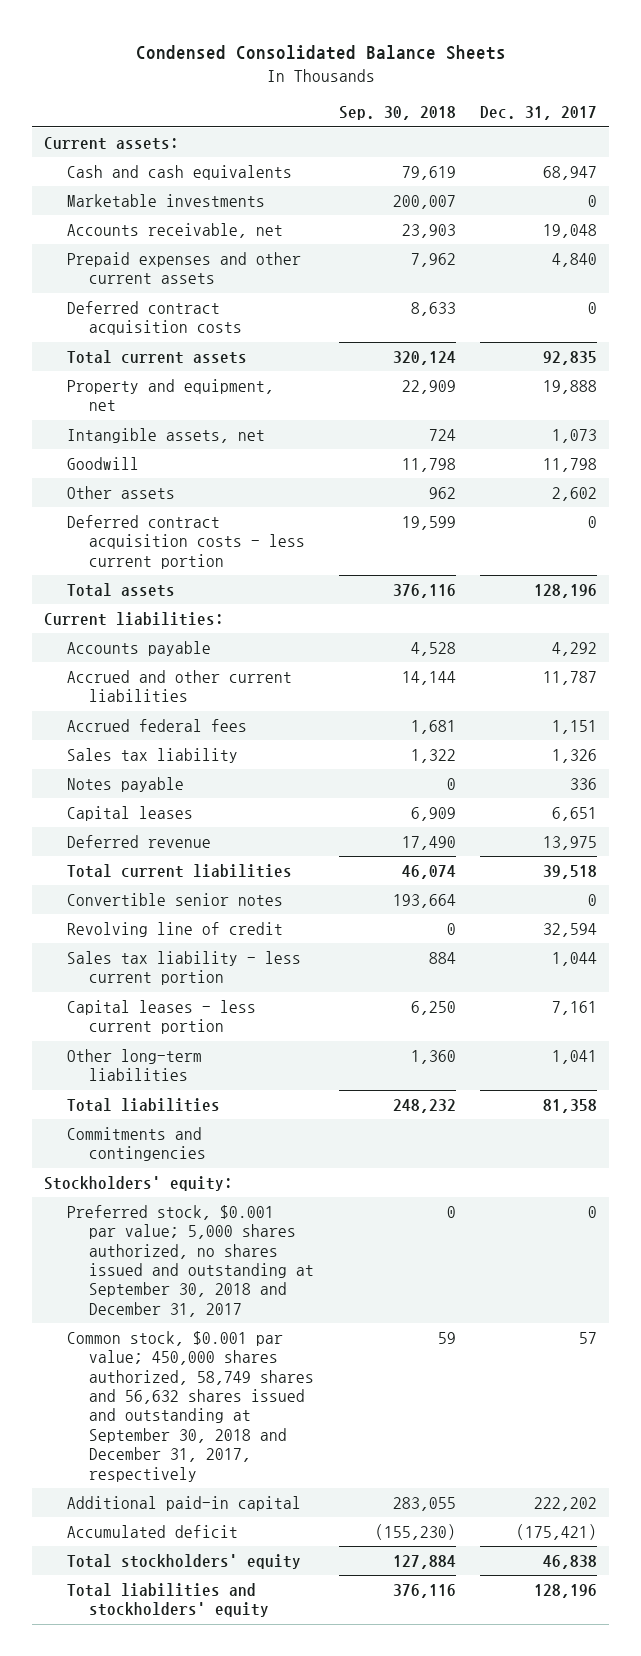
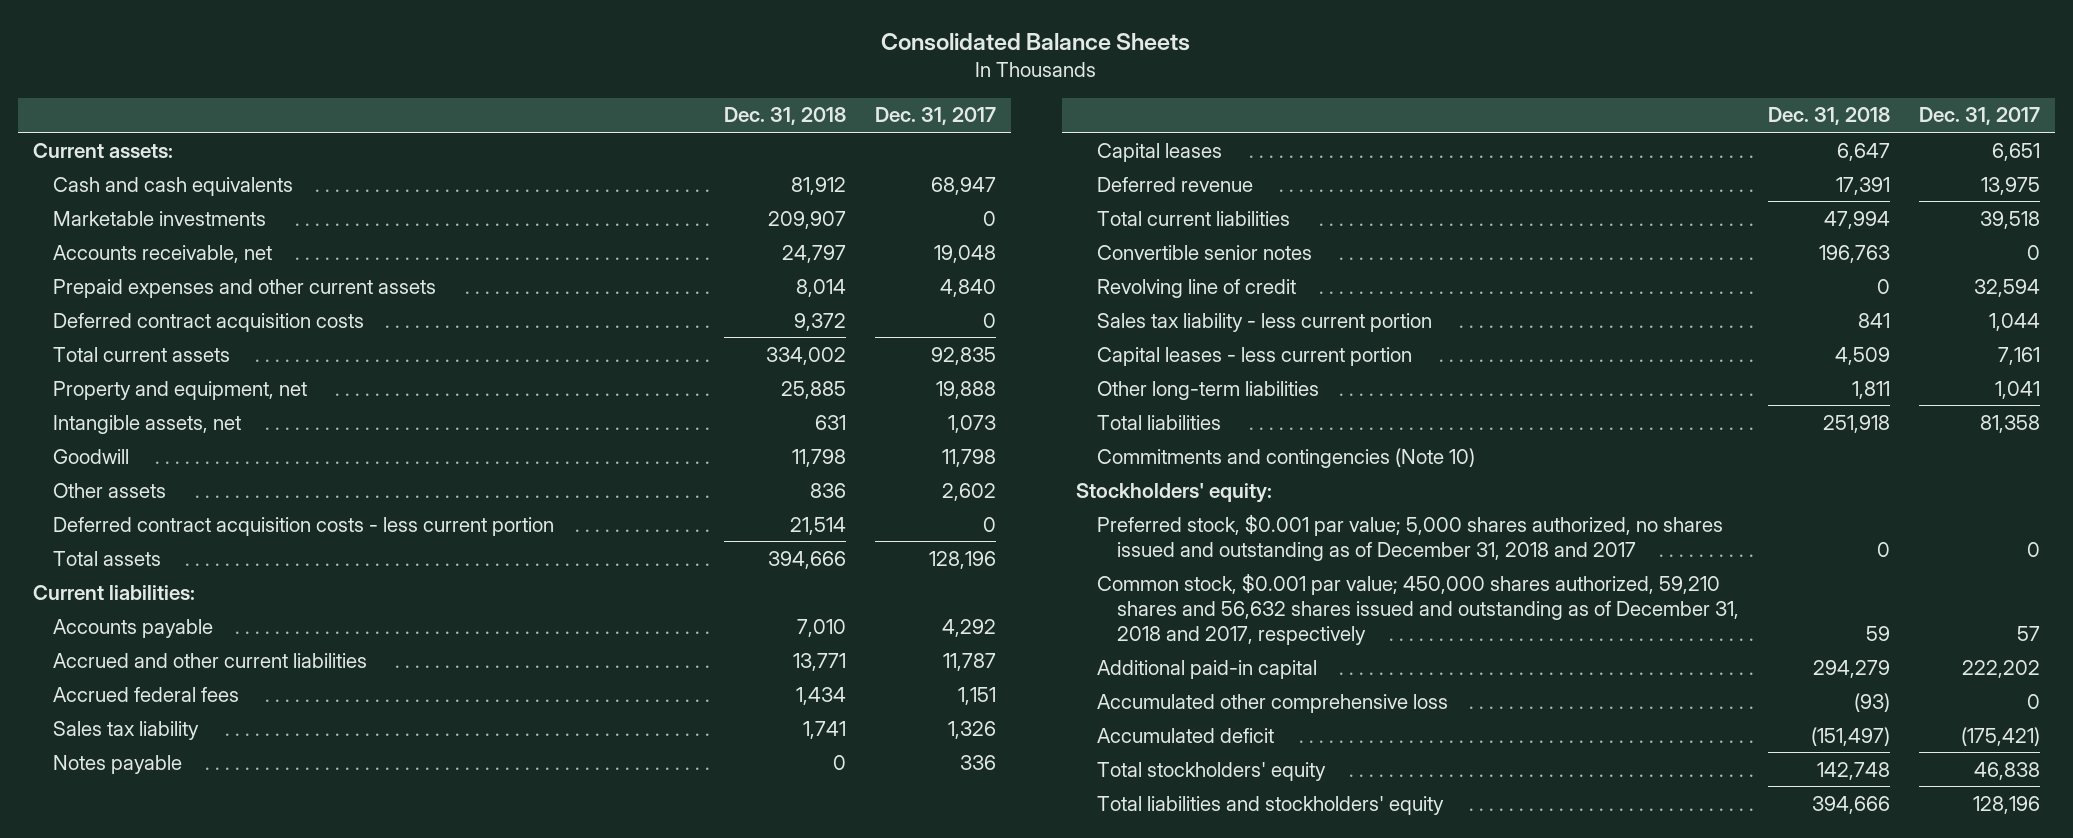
- Condensed Consolidated Balance Sheets
+ Consolidated Balance Sheets
- | Sep. 30, 2018 | Dec. 31, 2017
+ | Dec. 31, 2018 | Dec. 31, 2017
- Commitments and contingencies
+ Commitments and contingencies (Note 10)
- Preferred stock, $0.001 par value; 5,000 shares authorized, no shares issued and outstanding at September 30, 2018 and December 31, 2017 | 0 | 0
- Common stock, $0.001 par value; 450,000 shares authorized, 58,749 shares and 56,632 shares issued and outstanding at September 30, 2018 and December 31, 2017, respectively | 59 | 57
+ Preferred stock, $0.001 par value; 5,000 shares authorized, no shares issued and outstanding as of December 31, 2018 and 2017 | 0 | 0
+ Common stock, $0.001 par value; 450,000 shares authorized, 59,210 shares and 56,632 shares issued and outstanding as of December 31, 2018 and 2017, respectively | 59 | 57
+ Accumulated other comprehensive loss | (93) | 0

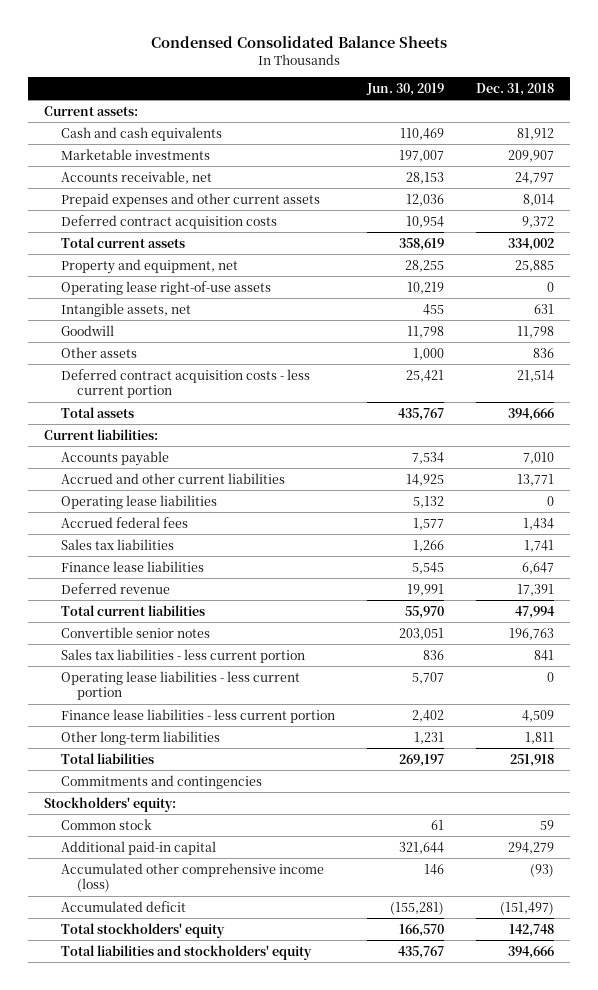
- Consolidated Balance Sheets
+ Condensed Consolidated Balance Sheets
- | Dec. 31, 2018 | Dec. 31, 2017
+ | Jun. 30, 2019 | Dec. 31, 2018
+ Operating lease right-of-use assets | 10,219 | 0
+ Operating lease liabilities | 5,132 | 0
- Sales tax liability | 1,741 | 1,326
- Notes payable | 0 | 336
- Capital leases | 6,647 | 6,651
+ Sales tax liabilities | 1,266 | 1,741
+ Finance lease liabilities | 5,545 | 6,647
- Revolving line of credit | 0 | 32,594
- Sales tax liability - less current portion | 841 | 1,044
- Capital leases - less current portion | 4,509 | 7,161
+ Sales tax liabilities - less current portion | 836 | 841
+ Operating lease liabilities - less current portion | 5,707 | 0
+ Finance lease liabilities - less current portion | 2,402 | 4,509
- Commitments and contingencies (Note 10)
+ Commitments and contingencies
- Preferred stock, $0.001 par value; 5,000 shares authorized, no shares issued and outstanding as of December 31, 2018 and 2017 | 0 | 0
- Common stock, $0.001 par value; 450,000 shares authorized, 59,210 shares and 56,632 shares issued and outstanding as of December 31, 2018 and 2017, respectively | 59 | 57
+ Common stock | 61 | 59
- Accumulated other comprehensive loss | (93) | 0
+ Accumulated other comprehensive income (loss) | 146 | (93)

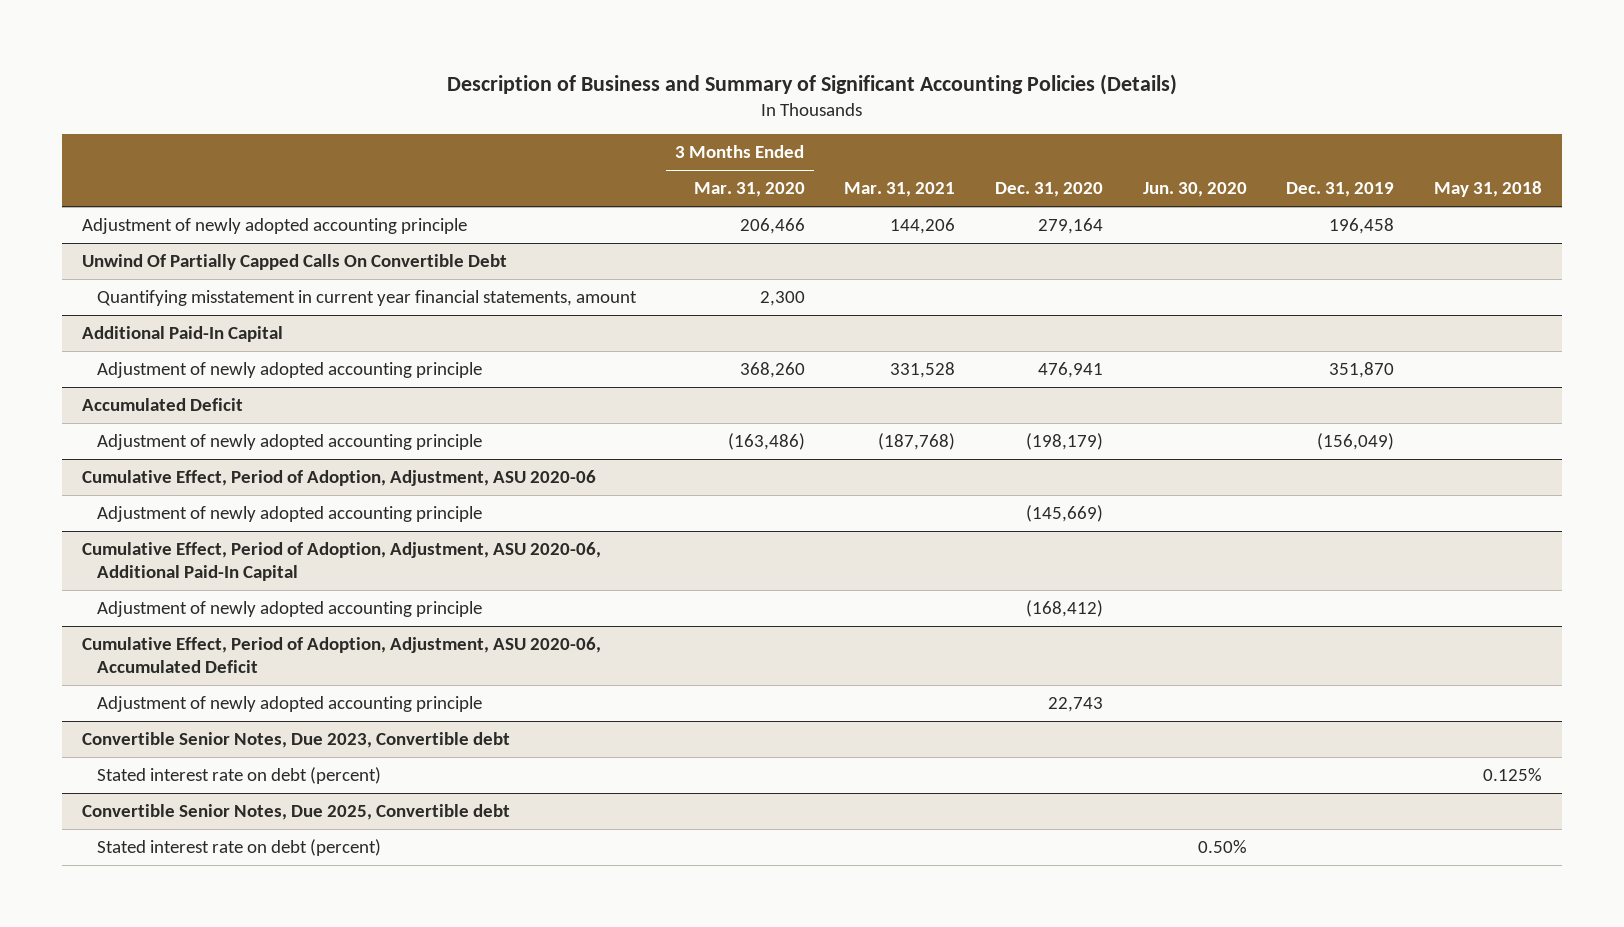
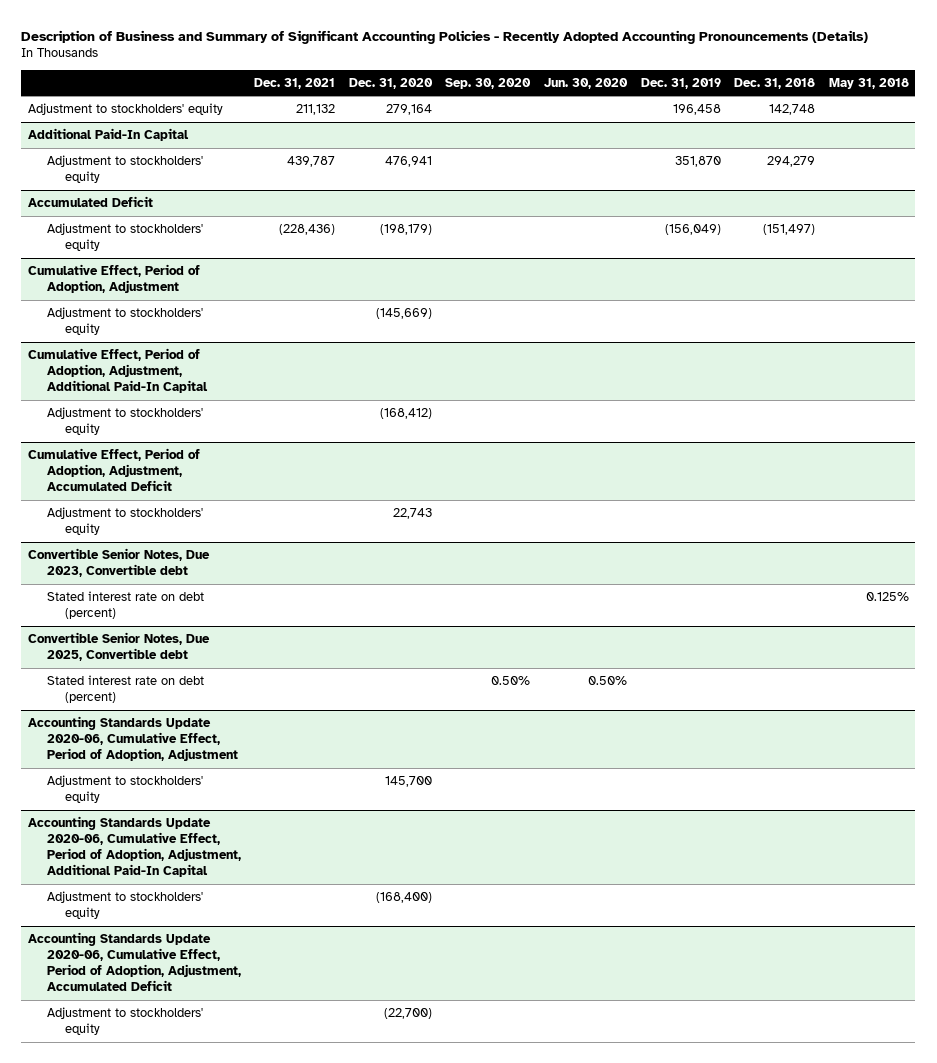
- Description of Business and Summary of Significant Accounting Policies (Details)
+ Description of Business and Summary of Significant Accounting Policies - Recently Adopted Accounting Pronouncements (Details)
- | 3 Months Ended Mar. 31, 2020 | Mar. 31, 2021 | Dec. 31, 2020 | Jun. 30, 2020 | Dec. 31, 2019 | May 31, 2018
+ | Dec. 31, 2021 | Dec. 31, 2020 | Sep. 30, 2020 | Jun. 30, 2020 | Dec. 31, 2019 | Dec. 31, 2018 | May 31, 2018
- Adjustment of newly adopted accounting principle | 206,466 | 144,206 | 279,164 | | 196,458 |
- Unwind Of Partially Capped Calls On Convertible Debt
- Quantifying misstatement in current year financial statements, amount | 2,300 | | | | |
+ Adjustment to stockholders' equity | 211,132 | 279,164 | | | 196,458 | 142,748 |
@ Additional Paid-In Capital
- Adjustment of newly adopted accounting principle | 368,260 | 331,528 | 476,941 | | 351,870 |
+ Adjustment to stockholders' equity | 439,787 | 476,941 | | | 351,870 | 294,279 |
@ Accumulated Deficit
- Adjustment of newly adopted accounting principle | (163,486) | (187,768) | (198,179) | | (156,049) |
- Cumulative Effect, Period of Adoption, Adjustment, ASU 2020-06
- Adjustment of newly adopted accounting principle | | | (145,669) | | |
- Cumulative Effect, Period of Adoption, Adjustment, ASU 2020-06, Additional Paid-In Capital
- Adjustment of newly adopted accounting principle | | | (168,412) | | |
- Cumulative Effect, Period of Adoption, Adjustment, ASU 2020-06, Accumulated Deficit
- Adjustment of newly adopted accounting principle | | | 22,743 | | |
@ Accumulated Deficit
+ Adjustment to stockholders' equity | (228,436) | (198,179) | | | (156,049) | (151,497) |
+ Cumulative Effect, Period of Adoption, Adjustment
+ Adjustment to stockholders' equity | | (145,669) | | | | |
+ Cumulative Effect, Period of Adoption, Adjustment, Additional Paid-In Capital
+ Adjustment to stockholders' equity | | (168,412) | | | | |
+ Cumulative Effect, Period of Adoption, Adjustment, Accumulated Deficit
+ Adjustment to stockholders' equity | | 22,743 | | | | |
+ Accounting Standards Update 2020-06, Cumulative Effect, Period of Adoption, Adjustment
+ Adjustment to stockholders' equity | | 145,700 | | | | |
+ Accounting Standards Update 2020-06, Cumulative Effect, Period of Adoption, Adjustment, Additional Paid-In Capital
+ Adjustment to stockholders' equity | | (168,400) | | | | |
+ Accounting Standards Update 2020-06, Cumulative Effect, Period of Adoption, Adjustment, Accumulated Deficit
+ Adjustment to stockholders' equity | | (22,700) | | | | |

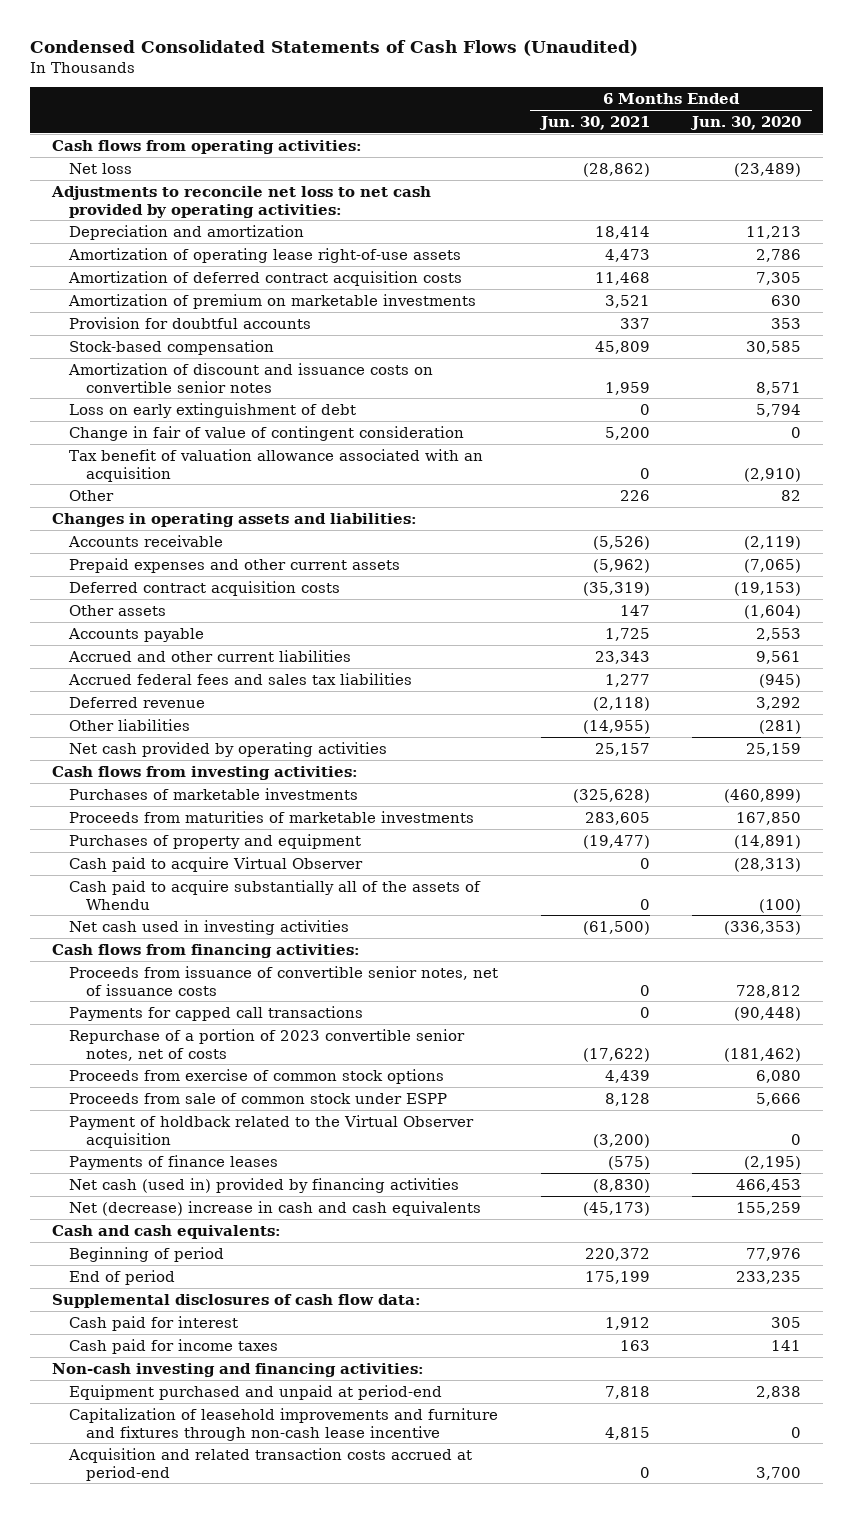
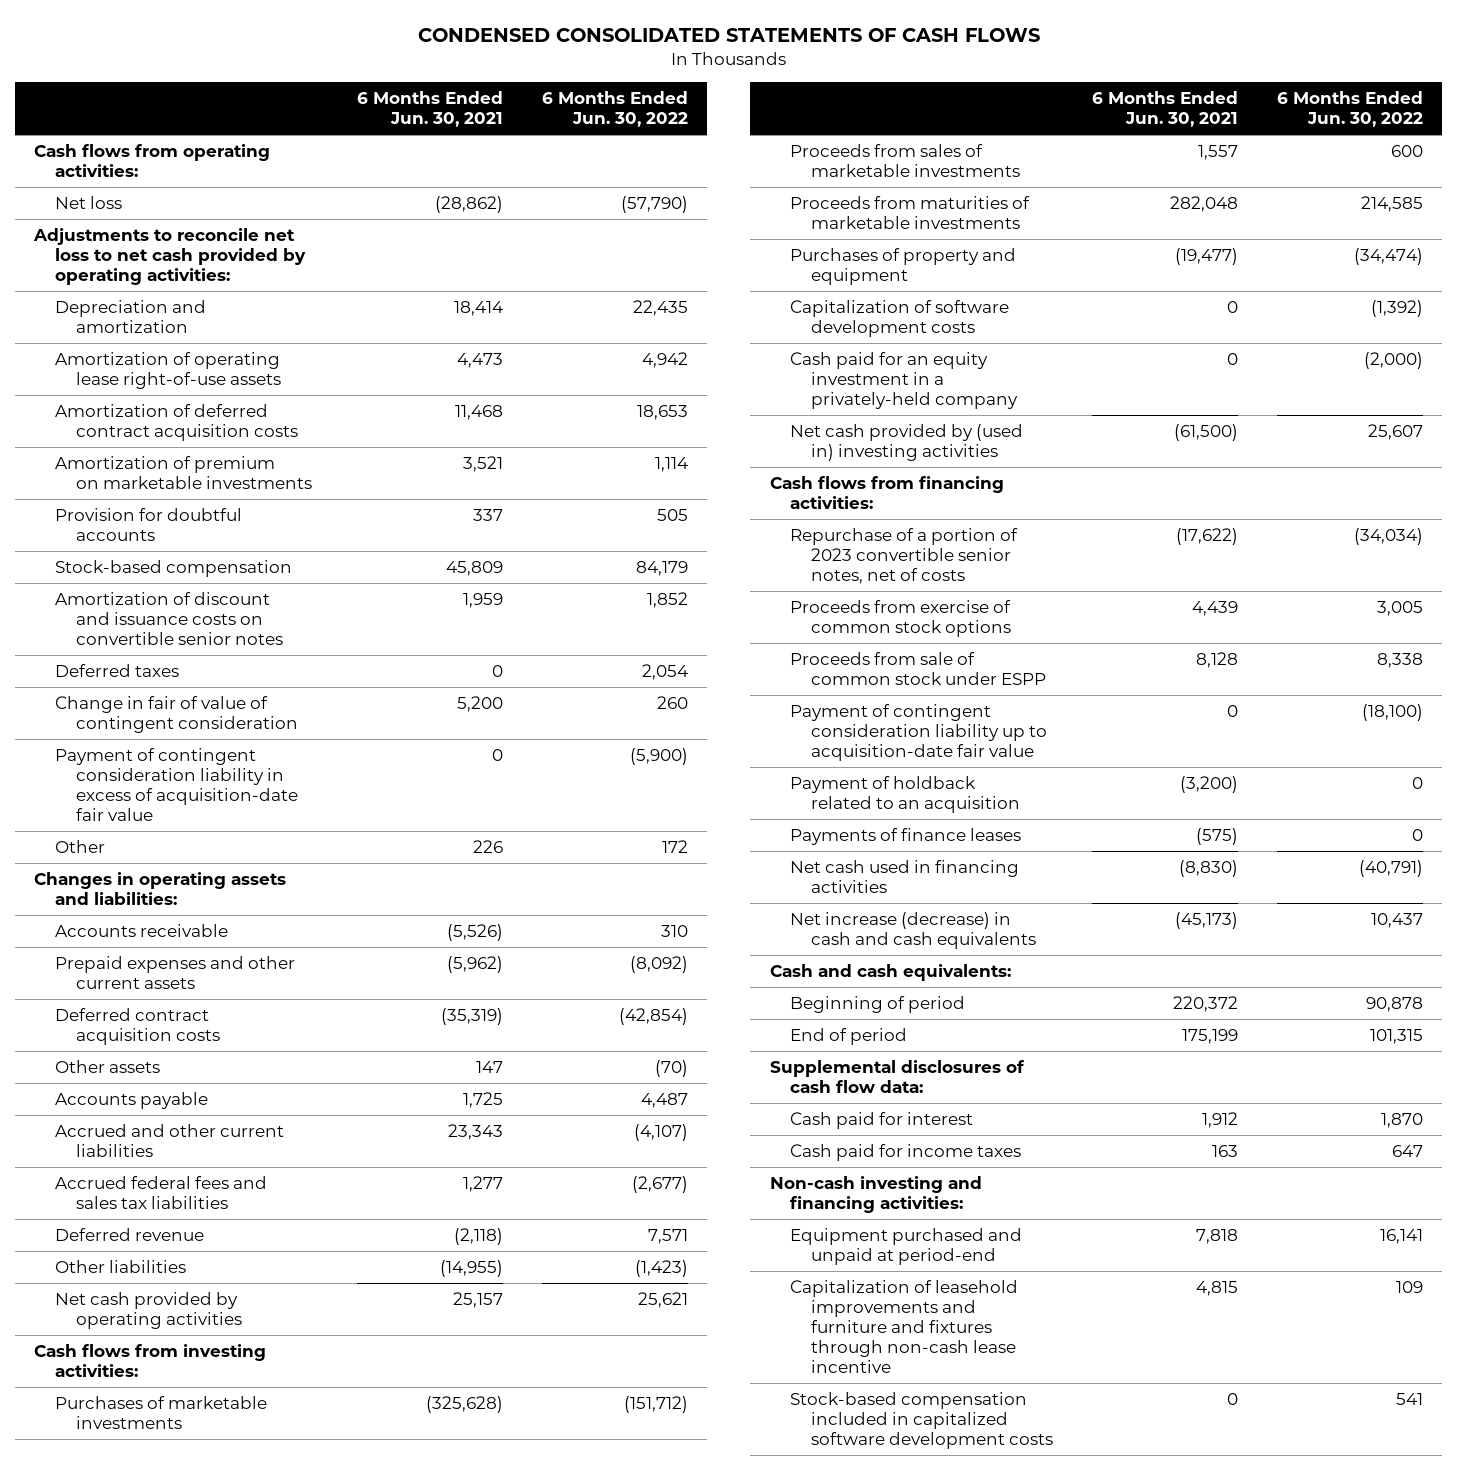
- Condensed Consolidated Statements of Cash Flows (Unaudited)
+ CONDENSED CONSOLIDATED STATEMENTS OF CASH FLOWS
- | 6 Months Ended Jun. 30, 2021 | 6 Months Ended Jun. 30, 2020
+ | 6 Months Ended Jun. 30, 2021 | 6 Months Ended Jun. 30, 2022
- Loss on early extinguishment of debt | 0 | 5,794
+ Deferred taxes | 0 | 2,054
- Tax benefit of valuation allowance associated with an acquisition | 0 | (2,910)
+ Payment of contingent consideration liability in excess of acquisition-date fair value | 0 | (5,900)
- Proceeds from maturities of marketable investments | 283,605 | 167,850
+ Proceeds from sales of marketable investments | 1,557 | 600
+ Proceeds from maturities of marketable investments | 282,048 | 214,585
- Cash paid to acquire Virtual Observer | 0 | (28,313)
- Cash paid to acquire substantially all of the assets of Whendu | 0 | (100)
- Net cash used in investing activities | (61,500) | (336,353)
+ Capitalization of software development costs | 0 | (1,392)
+ Cash paid for an equity investment in a privately-held company | 0 | (2,000)
+ Net cash provided by (used in) investing activities | (61,500) | 25,607
- Proceeds from issuance of convertible senior notes, net of issuance costs | 0 | 728,812
- Payments for capped call transactions | 0 | (90,448)
- Payment of holdback related to the Virtual Observer acquisition | (3,200) | 0
+ Payment of contingent consideration liability up to acquisition-date fair value | 0 | (18,100)
+ Payment of holdback related to an acquisition | (3,200) | 0
- Net cash (used in) provided by financing activities | (8,830) | 466,453
- Net (decrease) increase in cash and cash equivalents | (45,173) | 155,259
+ Net cash used in financing activities | (8,830) | (40,791)
+ Net increase (decrease) in cash and cash equivalents | (45,173) | 10,437
- Acquisition and related transaction costs accrued at period-end | 0 | 3,700
+ Stock-based compensation included in capitalized software development costs | 0 | 541

